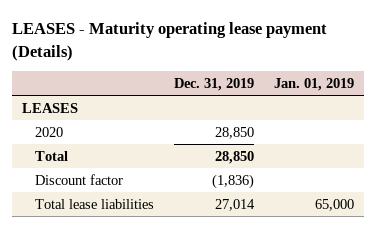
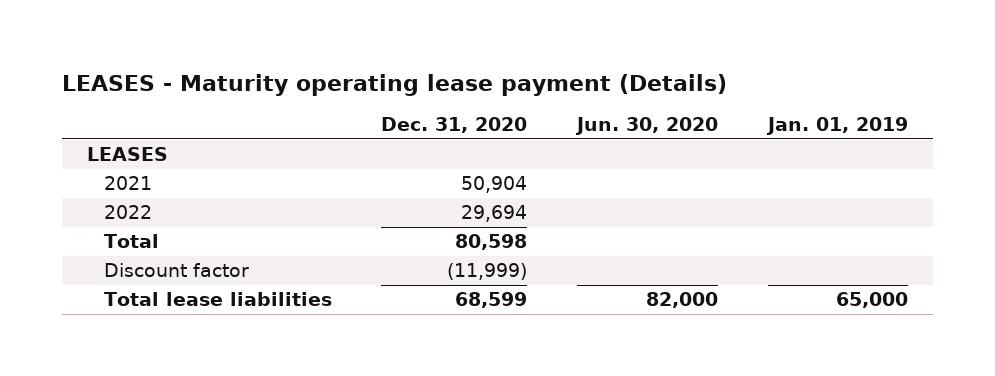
- | Dec. 31, 2019 | Jan. 01, 2019
+ | Dec. 31, 2020 | Jun. 30, 2020 | Jan. 01, 2019
- 2020 | 28,850 |
+ 2021 | 50,904 | |
+ 2022 | 29,694 | |

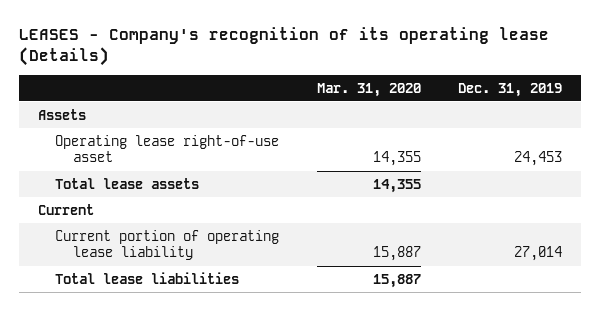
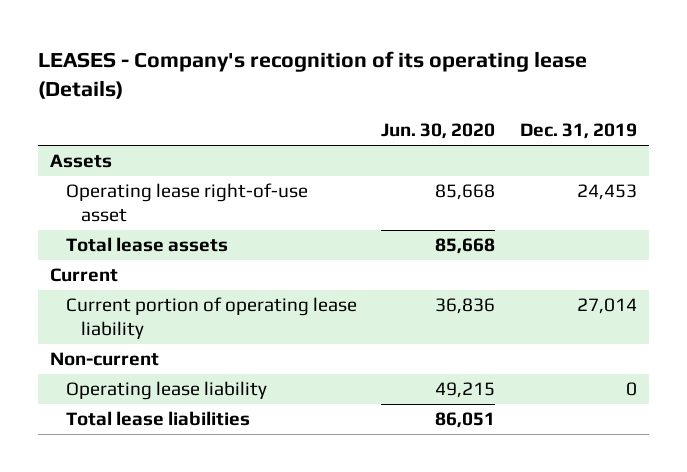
- | Mar. 31, 2020 | Dec. 31, 2019
+ | Jun. 30, 2020 | Dec. 31, 2019
+ Non-current
+ Operating lease liability | 49,215 | 0

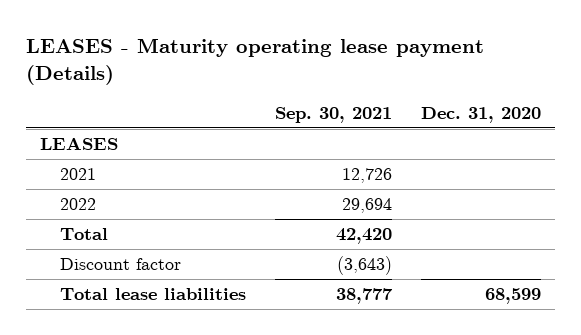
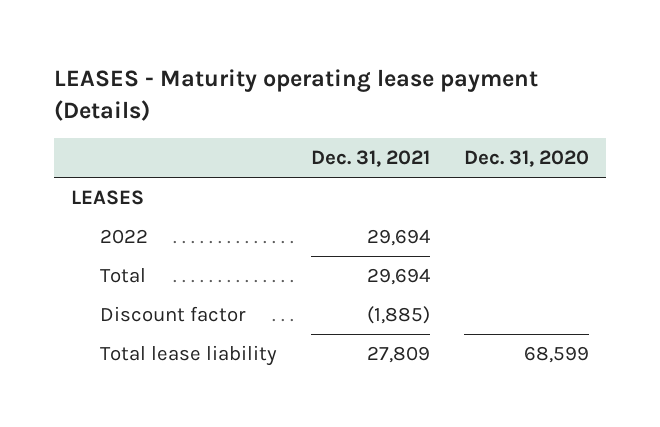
- | Sep. 30, 2021 | Dec. 31, 2020
+ | Dec. 31, 2021 | Dec. 31, 2020
- 2021 | 12,726 |
- Total lease liabilities | 38,777 | 68,599
+ Total lease liability | 27,809 | 68,599

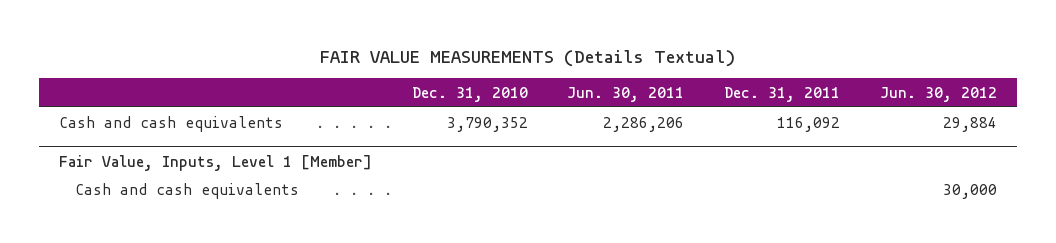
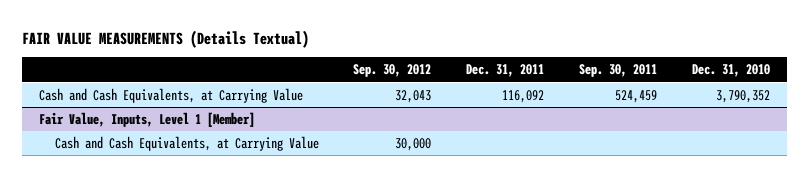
- | Dec. 31, 2010 | Jun. 30, 2011 | Dec. 31, 2011 | Jun. 30, 2012
+ | Sep. 30, 2012 | Dec. 31, 2011 | Sep. 30, 2011 | Dec. 31, 2010
- Cash and cash equivalents | 3,790,352 | 2,286,206 | 116,092 | 29,884
+ Cash and Cash Equivalents, at Carrying Value | 32,043 | 116,092 | 524,459 | 3,790,352
@ Fair Value, Inputs, Level 1 [Member]
- Cash and cash equivalents | | | | 30,000
+ Cash and Cash Equivalents, at Carrying Value | 30,000 | | |

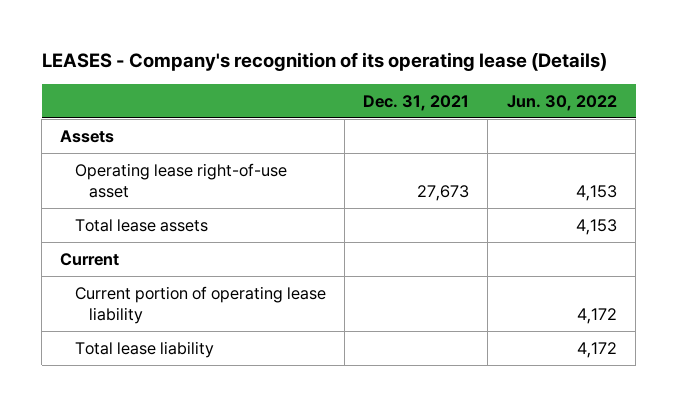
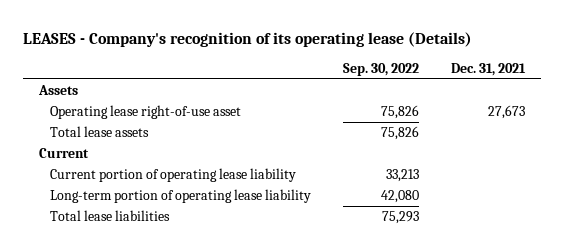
- | Dec. 31, 2021 | Jun. 30, 2022
+ | Sep. 30, 2022 | Dec. 31, 2021
- Total lease liability | | 4,172
+ Long-term portion of operating lease liability | 42,080 |
+ Total lease liabilities | 75,293 |

